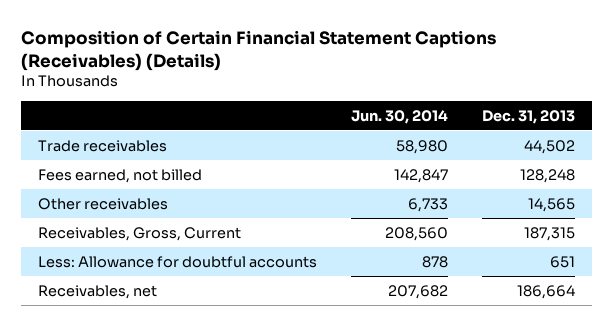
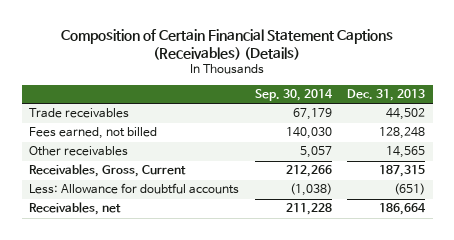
- | Jun. 30, 2014 | Dec. 31, 2013
+ | Sep. 30, 2014 | Dec. 31, 2013
- Less: Allowance for doubtful accounts | 878 | 651
+ Less: Allowance for doubtful accounts | (1,038) | (651)

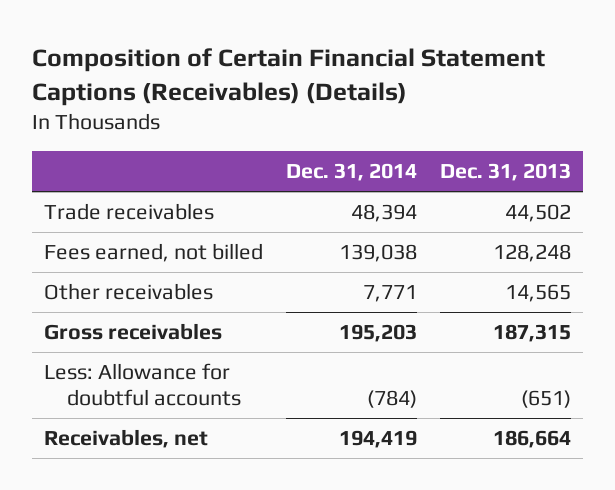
- | Sep. 30, 2014 | Dec. 31, 2013
+ | Dec. 31, 2014 | Dec. 31, 2013
- Receivables, Gross, Current | 212,266 | 187,315
+ Gross receivables | 195,203 | 187,315

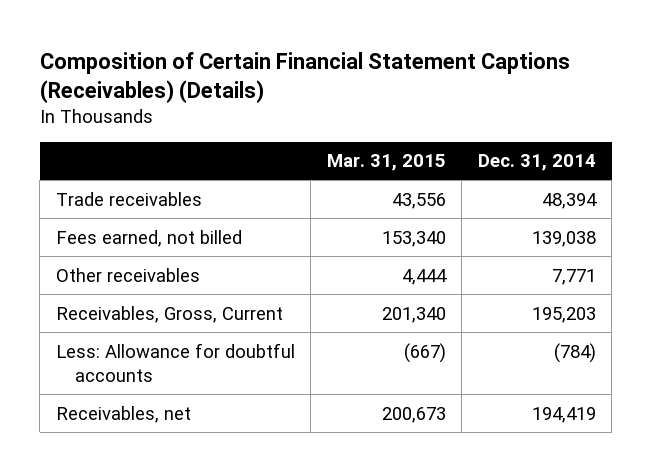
- | Dec. 31, 2014 | Dec. 31, 2013
+ | Mar. 31, 2015 | Dec. 31, 2014
- Gross receivables | 195,203 | 187,315
+ Receivables, Gross, Current | 201,340 | 195,203

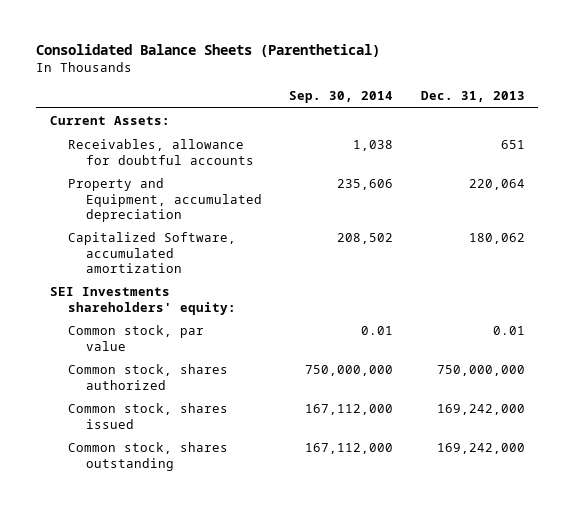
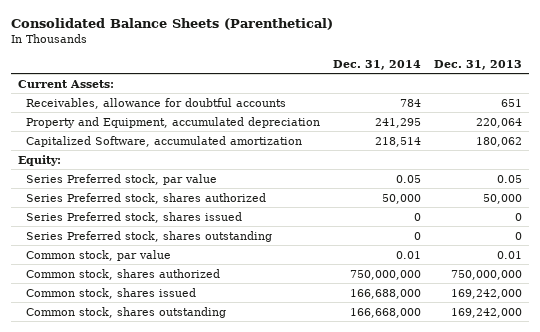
- | Sep. 30, 2014 | Dec. 31, 2013
+ | Dec. 31, 2014 | Dec. 31, 2013
- SEI Investments shareholders' equity:
+ Equity:
+ Series Preferred stock, par value | 0.05 | 0.05
+ Series Preferred stock, shares authorized | 50,000 | 50,000
+ Series Preferred stock, shares issued | 0 | 0
+ Series Preferred stock, shares outstanding | 0 | 0

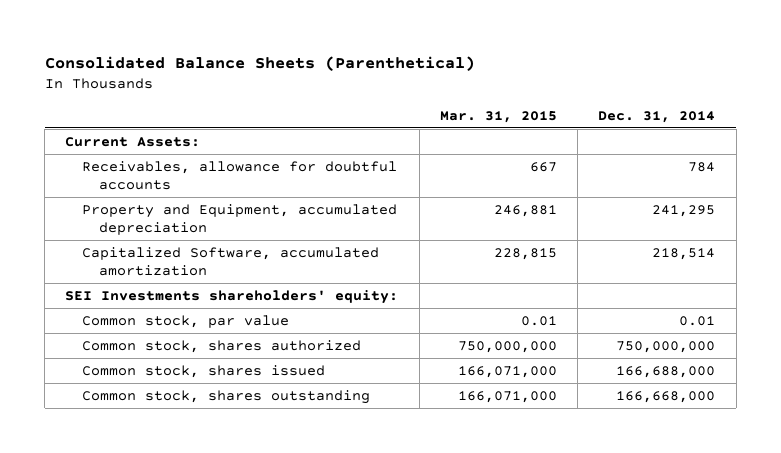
- | Dec. 31, 2014 | Dec. 31, 2013
+ | Mar. 31, 2015 | Dec. 31, 2014
- Equity:
- Series Preferred stock, par value | 0.05 | 0.05
- Series Preferred stock, shares authorized | 50,000 | 50,000
- Series Preferred stock, shares issued | 0 | 0
- Series Preferred stock, shares outstanding | 0 | 0
+ SEI Investments shareholders' equity:

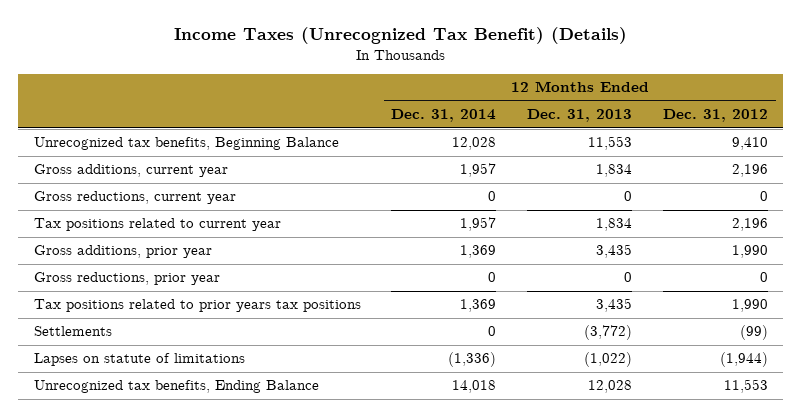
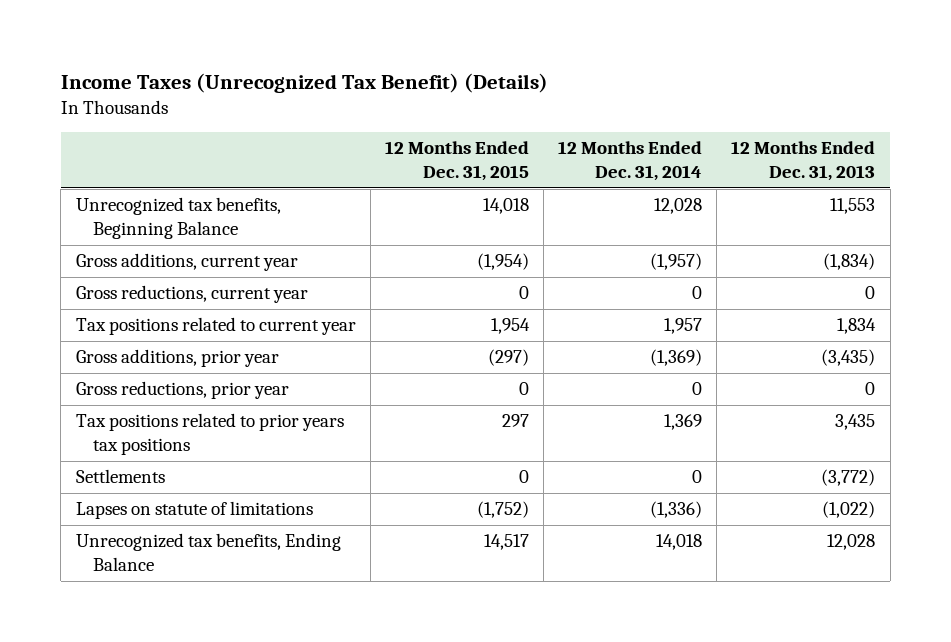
- | 12 Months Ended Dec. 31, 2014 | 12 Months Ended Dec. 31, 2013 | 12 Months Ended Dec. 31, 2012
+ | 12 Months Ended Dec. 31, 2015 | 12 Months Ended Dec. 31, 2014 | 12 Months Ended Dec. 31, 2013
- Gross additions, current year | 1,957 | 1,834 | 2,196
+ Gross additions, current year | (1,954) | (1,957) | (1,834)
- Gross additions, prior year | 1,369 | 3,435 | 1,990
+ Gross additions, prior year | (297) | (1,369) | (3,435)

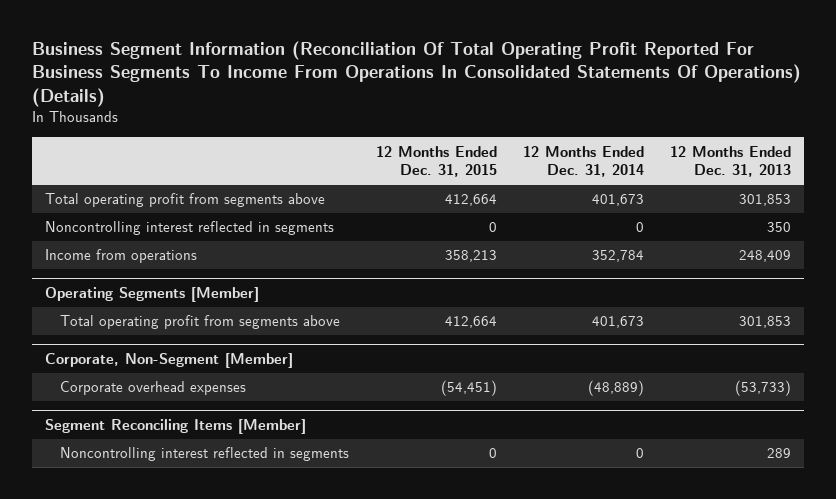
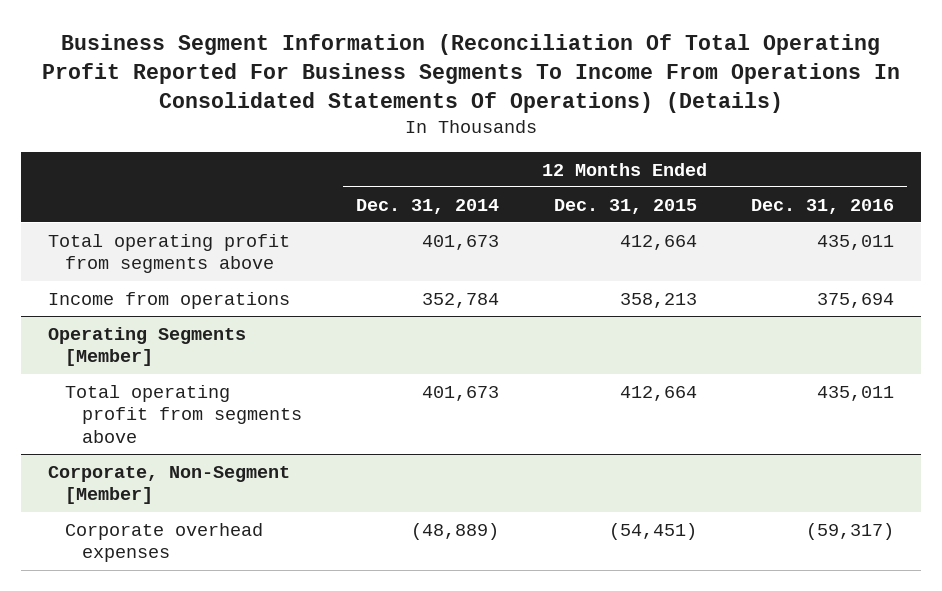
- | 12 Months Ended Dec. 31, 2015 | 12 Months Ended Dec. 31, 2014 | 12 Months Ended Dec. 31, 2013
+ | 12 Months Ended Dec. 31, 2014 | 12 Months Ended Dec. 31, 2015 | 12 Months Ended Dec. 31, 2016
- Noncontrolling interest reflected in segments | 0 | 0 | 350
- Segment Reconciling Items [Member]
- Noncontrolling interest reflected in segments | 0 | 0 | 289

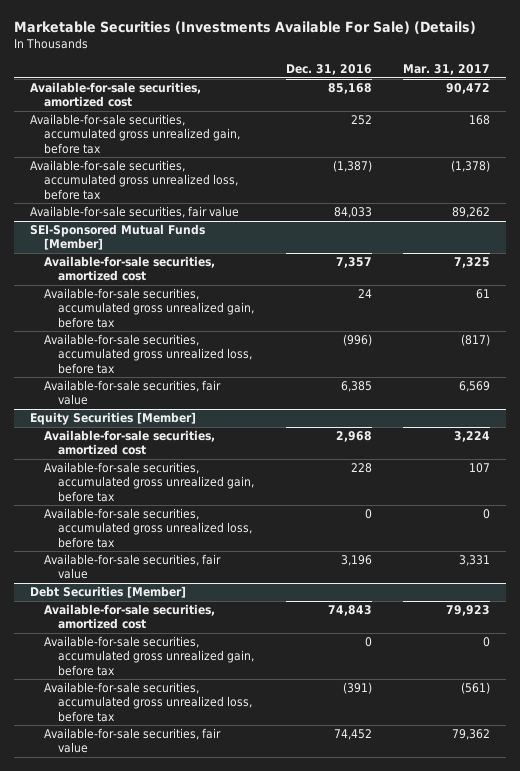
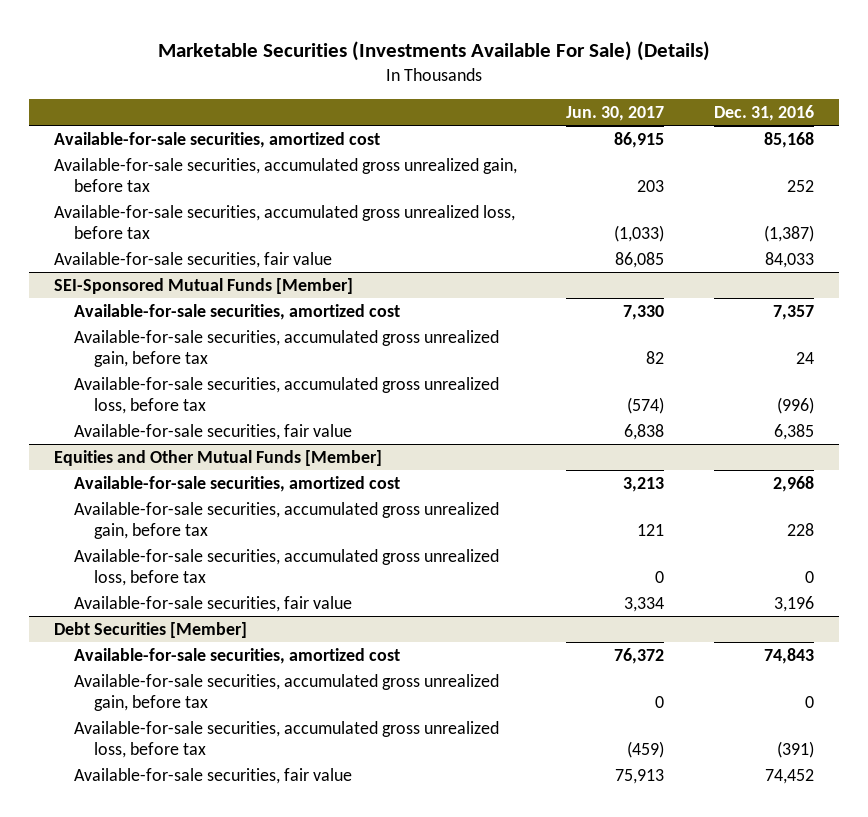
- | Dec. 31, 2016 | Mar. 31, 2017
+ | Jun. 30, 2017 | Dec. 31, 2016
- Equity Securities [Member]
+ Equities and Other Mutual Funds [Member]

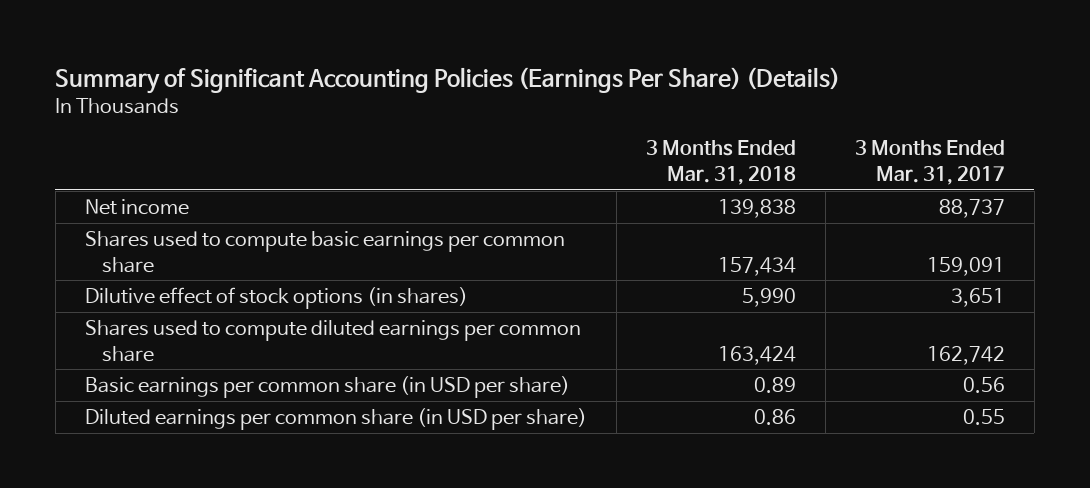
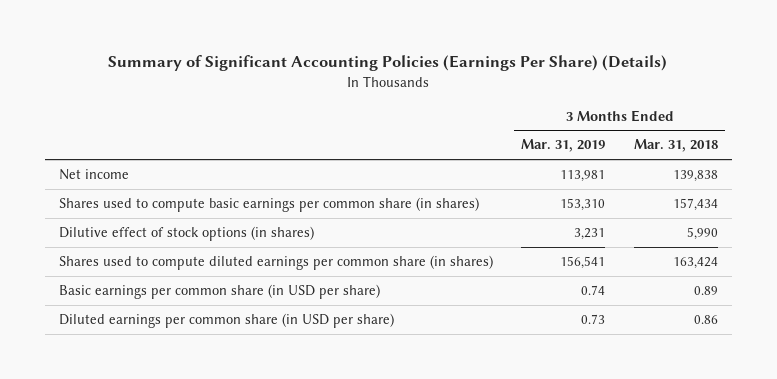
- | 3 Months Ended Mar. 31, 2018 | 3 Months Ended Mar. 31, 2017
+ | 3 Months Ended Mar. 31, 2019 | 3 Months Ended Mar. 31, 2018
- Shares used to compute basic earnings per common share | 157,434 | 159,091
+ Shares used to compute basic earnings per common share (in shares) | 153,310 | 157,434
- Shares used to compute diluted earnings per common share | 163,424 | 162,742
+ Shares used to compute diluted earnings per common share (in shares) | 156,541 | 163,424

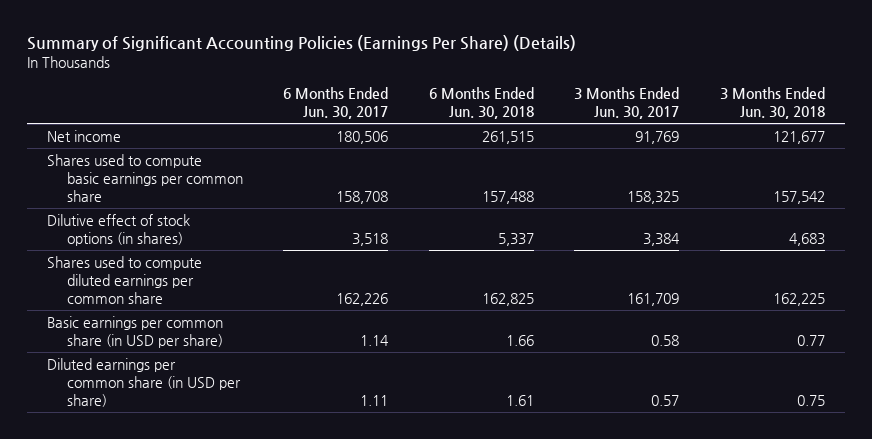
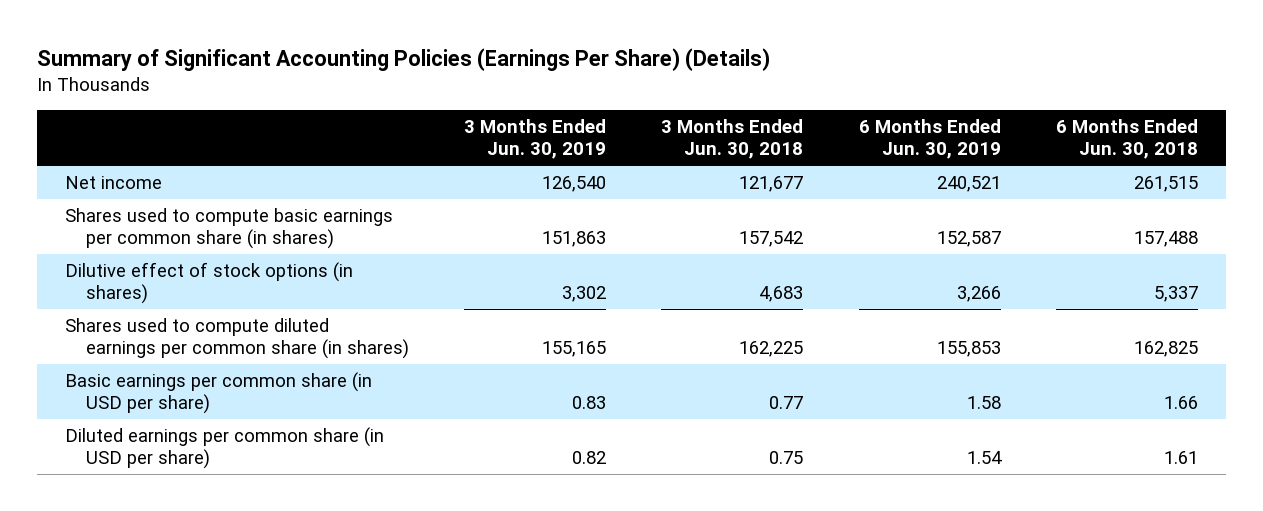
- | 6 Months Ended Jun. 30, 2017 | 6 Months Ended Jun. 30, 2018 | 3 Months Ended Jun. 30, 2017 | 3 Months Ended Jun. 30, 2018
+ | 3 Months Ended Jun. 30, 2019 | 3 Months Ended Jun. 30, 2018 | 6 Months Ended Jun. 30, 2019 | 6 Months Ended Jun. 30, 2018
- Shares used to compute basic earnings per common share | 158,708 | 157,488 | 158,325 | 157,542
+ Shares used to compute basic earnings per common share (in shares) | 151,863 | 157,542 | 152,587 | 157,488
- Shares used to compute diluted earnings per common share | 162,226 | 162,825 | 161,709 | 162,225
+ Shares used to compute diluted earnings per common share (in shares) | 155,165 | 162,225 | 155,853 | 162,825

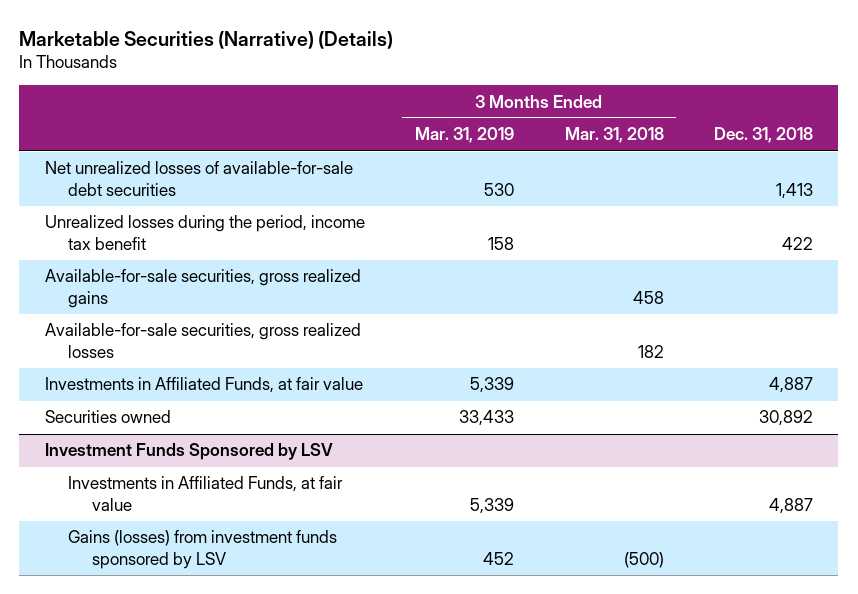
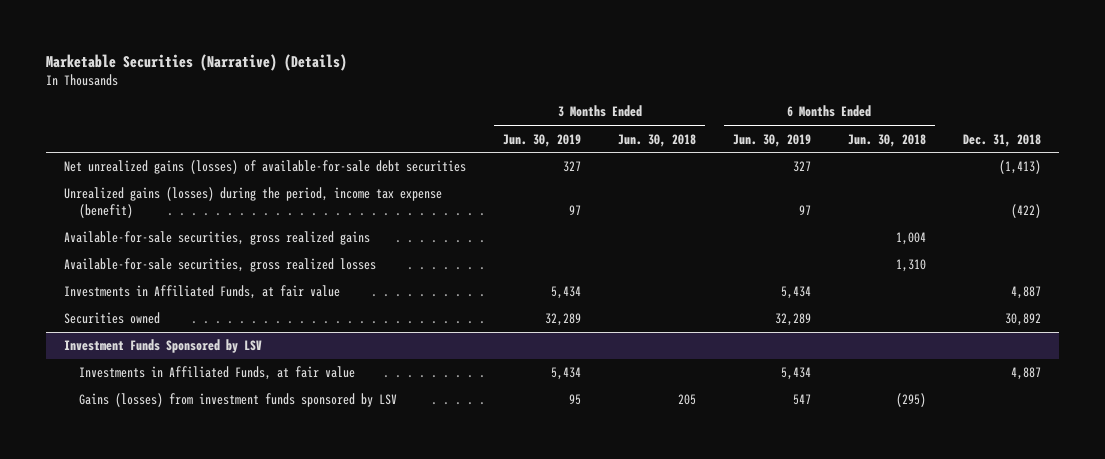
- | 3 Months Ended Mar. 31, 2019 | 3 Months Ended Mar. 31, 2018 | Dec. 31, 2018
+ | 3 Months Ended Jun. 30, 2019 | 3 Months Ended Jun. 30, 2018 | 6 Months Ended Jun. 30, 2019 | 6 Months Ended Jun. 30, 2018 | Dec. 31, 2018
- Net unrealized losses of available-for-sale debt securities | 530 | | 1,413
- Unrealized losses during the period, income tax benefit | 158 | | 422
+ Net unrealized gains (losses) of available-for-sale debt securities | 327 | | 327 | | (1,413)
+ Unrealized gains (losses) during the period, income tax expense (benefit) | 97 | | 97 | | (422)

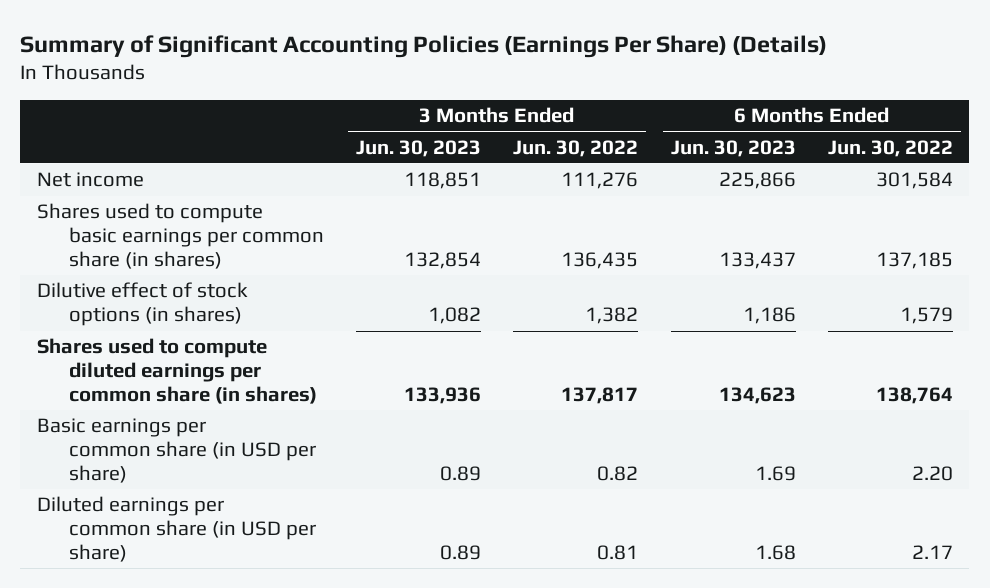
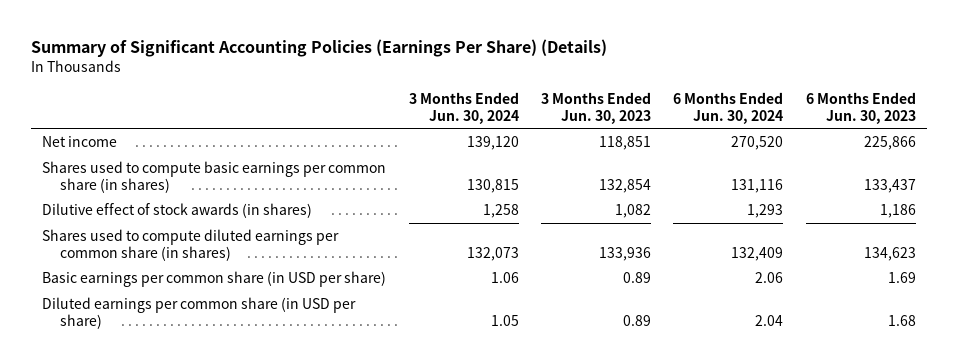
- | 3 Months Ended Jun. 30, 2023 | 3 Months Ended Jun. 30, 2022 | 6 Months Ended Jun. 30, 2023 | 6 Months Ended Jun. 30, 2022
+ | 3 Months Ended Jun. 30, 2024 | 3 Months Ended Jun. 30, 2023 | 6 Months Ended Jun. 30, 2024 | 6 Months Ended Jun. 30, 2023
- Dilutive effect of stock options (in shares) | 1,082 | 1,382 | 1,186 | 1,579
+ Dilutive effect of stock awards (in shares) | 1,258 | 1,082 | 1,293 | 1,186

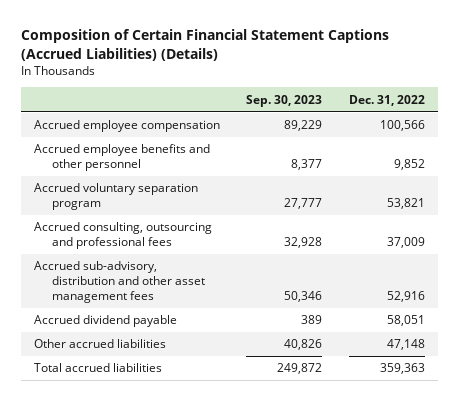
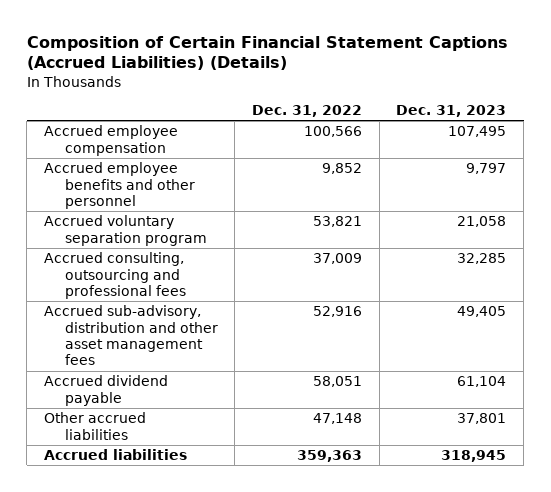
- | Sep. 30, 2023 | Dec. 31, 2022
+ | Dec. 31, 2022 | Dec. 31, 2023
- Total accrued liabilities | 249,872 | 359,363
+ Accrued liabilities | 359,363 | 318,945

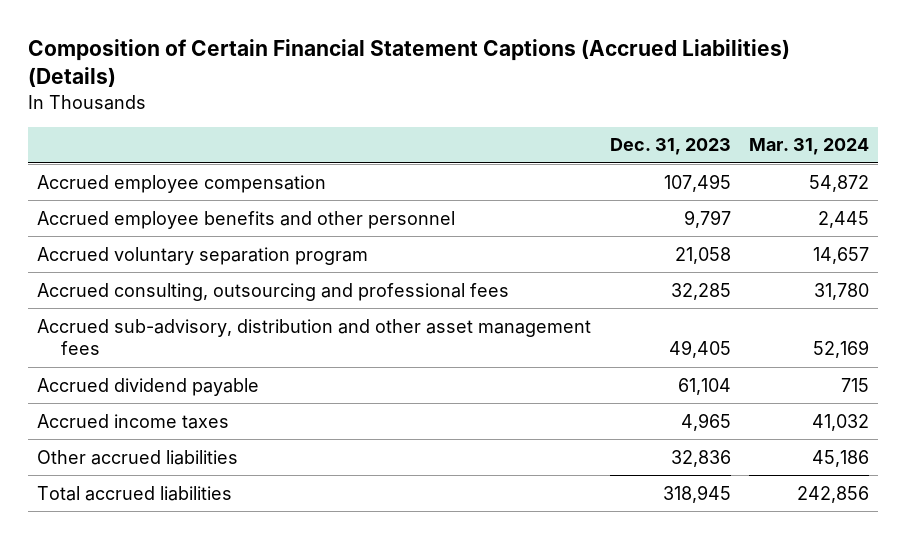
- | Dec. 31, 2022 | Dec. 31, 2023
+ | Dec. 31, 2023 | Mar. 31, 2024
- Other accrued liabilities | 47,148 | 37,801
- Accrued liabilities | 359,363 | 318,945
+ Accrued income taxes | 4,965 | 41,032
+ Other accrued liabilities | 32,836 | 45,186
+ Total accrued liabilities | 318,945 | 242,856

